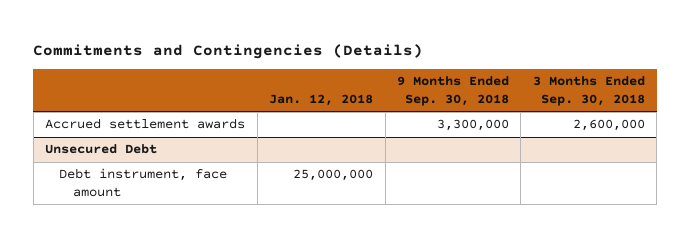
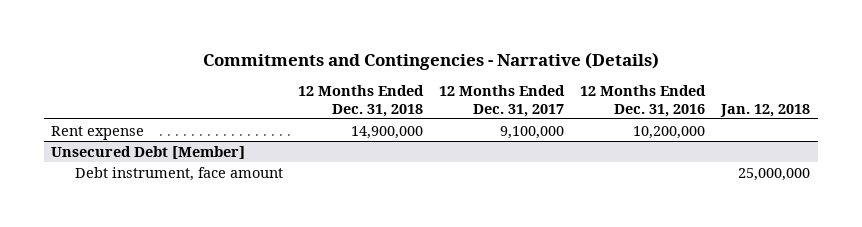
- Commitments and Contingencies (Details)
+ Commitments and Contingencies - Narrative (Details)
- | Jan. 12, 2018 | 9 Months Ended Sep. 30, 2018 | 3 Months Ended Sep. 30, 2018
+ | 12 Months Ended Dec. 31, 2018 | 12 Months Ended Dec. 31, 2017 | 12 Months Ended Dec. 31, 2016 | Jan. 12, 2018
- Accrued settlement awards | | 3,300,000 | 2,600,000
- Unsecured Debt
+ Rent expense | 14,900,000 | 9,100,000 | 10,200,000 |
+ Unsecured Debt [Member]

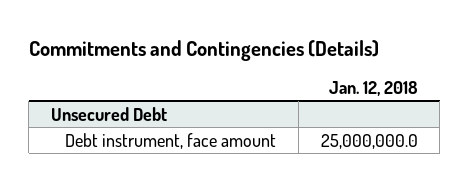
- Commitments and Contingencies - Narrative (Details)
+ Commitments and Contingencies (Details)
- | 12 Months Ended Dec. 31, 2018 | 12 Months Ended Dec. 31, 2017 | 12 Months Ended Dec. 31, 2016 | Jan. 12, 2018
+ | Jan. 12, 2018
- Rent expense | 14,900,000 | 9,100,000 | 10,200,000 |
- Unsecured Debt [Member]
- Debt instrument, face amount | | | | 25,000,000
+ Unsecured Debt
+ Debt instrument, face amount | 25,000,000.0

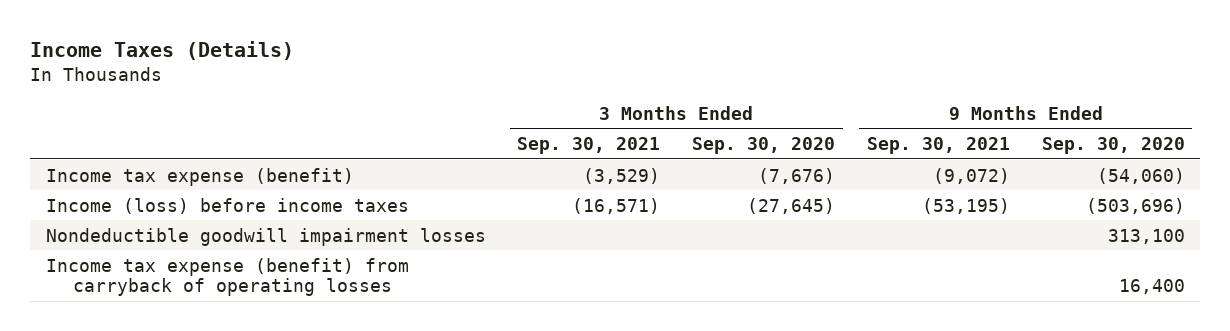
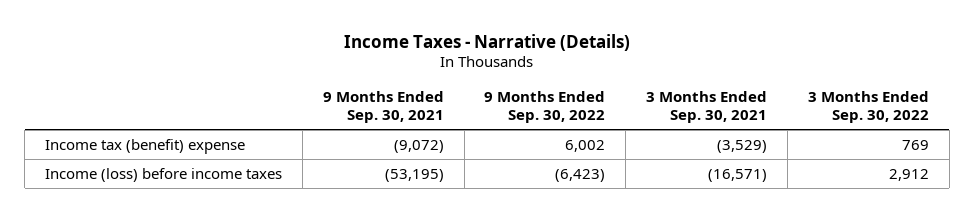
- Income Taxes (Details)
+ Income Taxes - Narrative (Details)
- | 3 Months Ended Sep. 30, 2021 | 3 Months Ended Sep. 30, 2020 | 9 Months Ended Sep. 30, 2021 | 9 Months Ended Sep. 30, 2020
+ | 9 Months Ended Sep. 30, 2021 | 9 Months Ended Sep. 30, 2022 | 3 Months Ended Sep. 30, 2021 | 3 Months Ended Sep. 30, 2022
- Income tax expense (benefit) | (3,529) | (7,676) | (9,072) | (54,060)
+ Income tax (benefit) expense | (9,072) | 6,002 | (3,529) | 769
- Nondeductible goodwill impairment losses | | | | 313,100
- Income tax expense (benefit) from carryback of operating losses | | | | 16,400

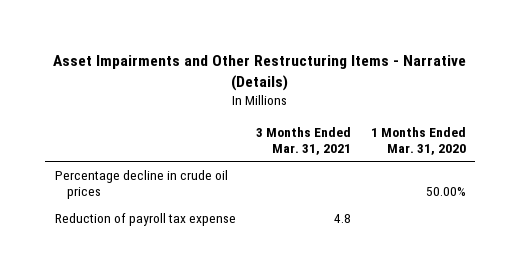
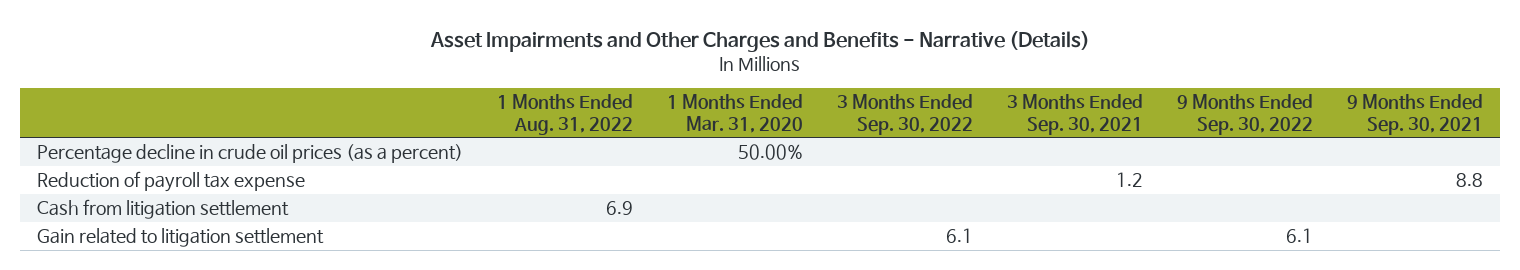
- Asset Impairments and Other Restructuring Items - Narrative (Details)
+ Asset Impairments and Other Charges and Benefits - Narrative (Details)
- | 3 Months Ended Mar. 31, 2021 | 1 Months Ended Mar. 31, 2020
+ | 1 Months Ended Aug. 31, 2022 | 1 Months Ended Mar. 31, 2020 | 3 Months Ended Sep. 30, 2022 | 3 Months Ended Sep. 30, 2021 | 9 Months Ended Sep. 30, 2022 | 9 Months Ended Sep. 30, 2021
- Percentage decline in crude oil prices | | 50.00%
+ Percentage decline in crude oil prices (as a percent) | | 50.00% | | | |
+ Cash from litigation settlement | 6.9 | | | | |
+ Gain related to litigation settlement | | | 6.1 | | 6.1 |

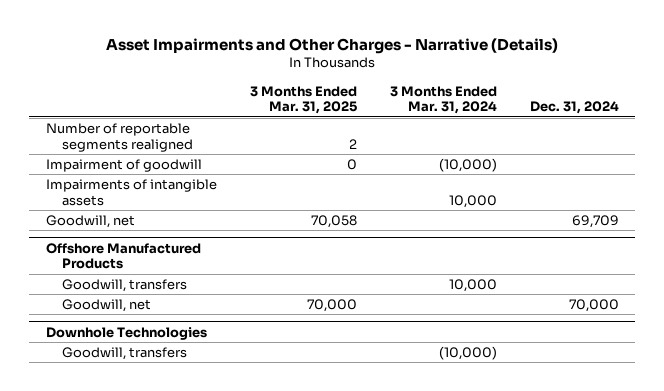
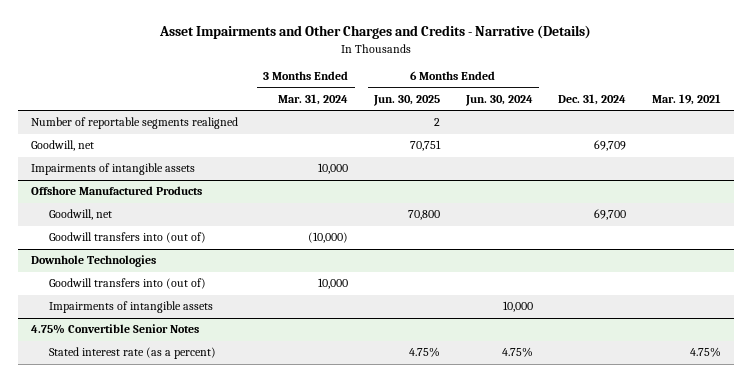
- Asset Impairments and Other Charges - Narrative (Details)
+ Asset Impairments and Other Charges and Credits - Narrative (Details)
- | 3 Months Ended Mar. 31, 2025 | 3 Months Ended Mar. 31, 2024 | Dec. 31, 2024
+ | 3 Months Ended Mar. 31, 2024 | 6 Months Ended Jun. 30, 2025 | 6 Months Ended Jun. 30, 2024 | Dec. 31, 2024 | Mar. 19, 2021
- Impairment of goodwill | 0 | (10,000) |
moved down: Impairments of intangible assets | 10,000 | | | |
@ Offshore Manufactured Products
- Goodwill, transfers | | 10,000 |
- Goodwill, net | 70,000 | | 70,000
+ Goodwill, net | | 70,800 | | 69,700 |
+ Goodwill transfers into (out of) | (10,000) | | | |
@ Downhole Technologies
- Goodwill, transfers | | (10,000) |
+ Goodwill transfers into (out of) | 10,000 | | | |
+ Impairments of intangible assets | | | 10,000 | |
+ 4.75% Convertible Senior Notes
+ Stated interest rate (as a percent) | | 4.75% | 4.75% | | 4.75%

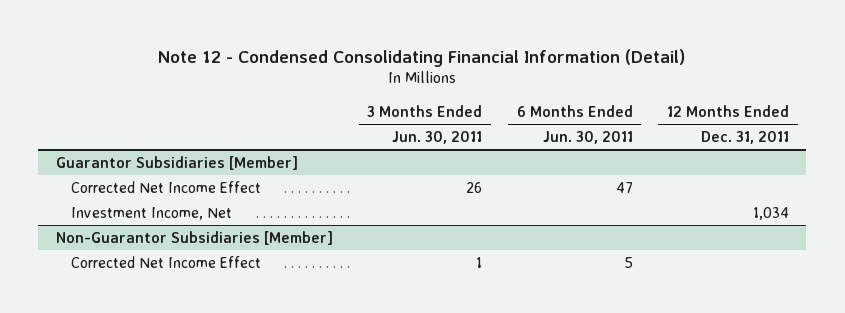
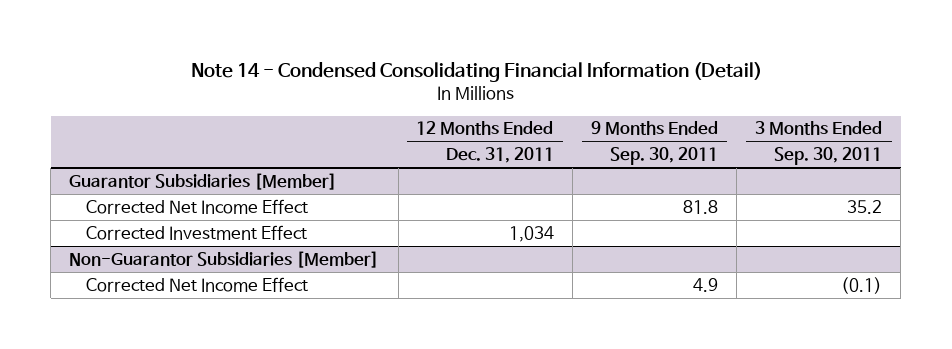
- Note 12 - Condensed Consolidating Financial Information (Detail)
+ Note 14 - Condensed Consolidating Financial Information (Detail)
- | 3 Months Ended Jun. 30, 2011 | 6 Months Ended Jun. 30, 2011 | 12 Months Ended Dec. 31, 2011
+ | 12 Months Ended Dec. 31, 2011 | 9 Months Ended Sep. 30, 2011 | 3 Months Ended Sep. 30, 2011
@ Guarantor Subsidiaries [Member]
- Investment Income, Net | | | 1,034
+ Corrected Investment Effect | 1,034 | |

